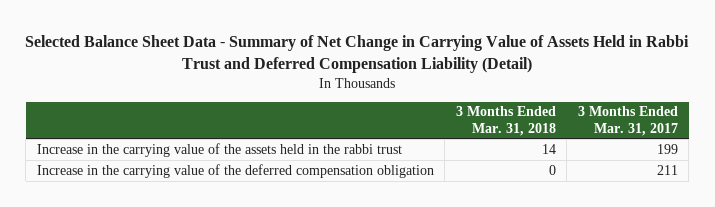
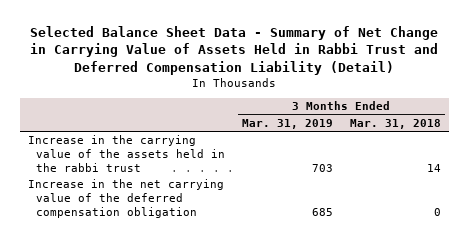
- | 3 Months Ended Mar. 31, 2018 | 3 Months Ended Mar. 31, 2017
+ | 3 Months Ended Mar. 31, 2019 | 3 Months Ended Mar. 31, 2018
- Increase in the carrying value of the deferred compensation obligation | 0 | 211
+ Increase in the net carrying value of the deferred compensation obligation | 685 | 0

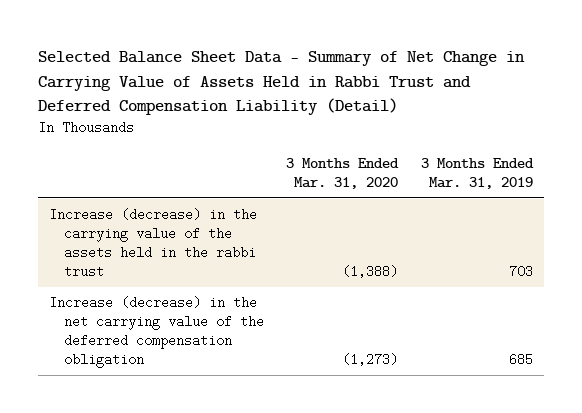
- | 3 Months Ended Mar. 31, 2019 | 3 Months Ended Mar. 31, 2018
+ | 3 Months Ended Mar. 31, 2020 | 3 Months Ended Mar. 31, 2019
- Increase in the carrying value of the assets held in the rabbi trust | 703 | 14
- Increase in the net carrying value of the deferred compensation obligation | 685 | 0
+ Increase (decrease) in the carrying value of the assets held in the rabbi trust | (1,388) | 703
+ Increase (decrease) in the net carrying value of the deferred compensation obligation | (1,273) | 685

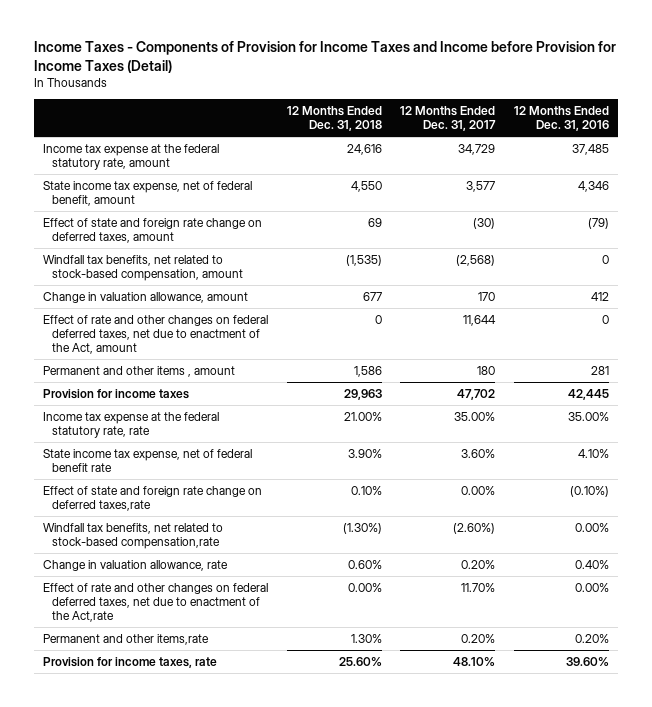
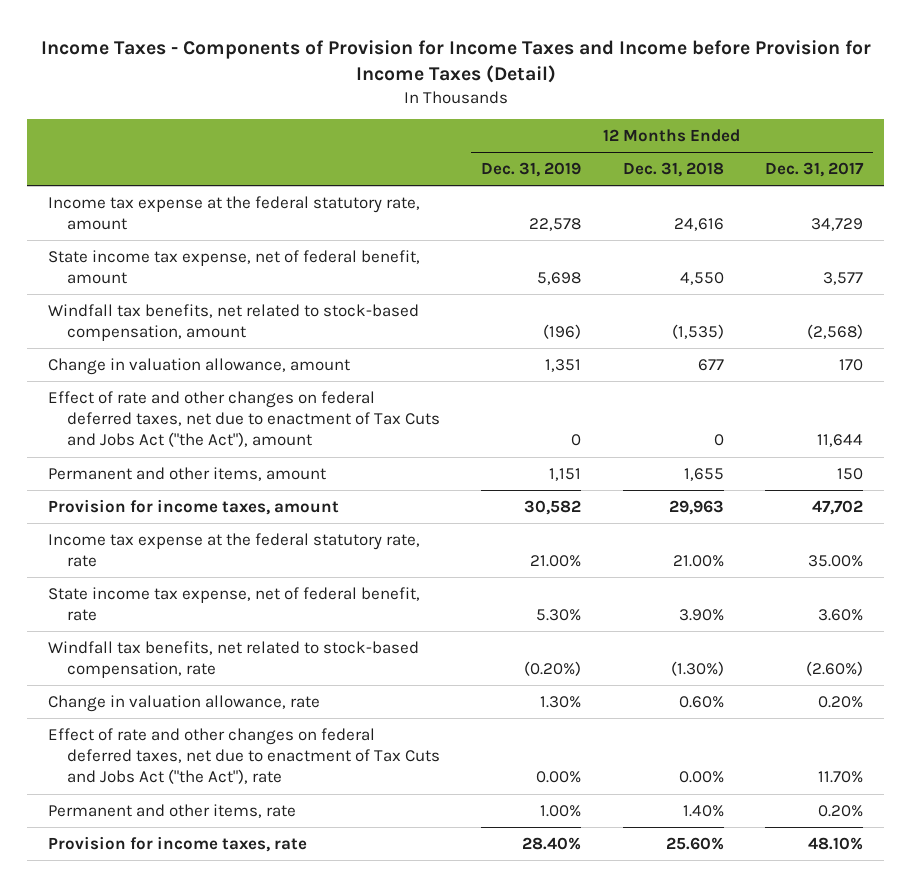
- | 12 Months Ended Dec. 31, 2018 | 12 Months Ended Dec. 31, 2017 | 12 Months Ended Dec. 31, 2016
+ | 12 Months Ended Dec. 31, 2019 | 12 Months Ended Dec. 31, 2018 | 12 Months Ended Dec. 31, 2017
- Effect of state and foreign rate change on deferred taxes, amount | 69 | (30) | (79)
- Effect of rate and other changes on federal deferred taxes, net due to enactment of the Act, amount | 0 | 11,644 | 0
- Permanent and other items , amount | 1,586 | 180 | 281
- Provision for income taxes | 29,963 | 47,702 | 42,445
+ Effect of rate and other changes on federal deferred taxes, net due to enactment of Tax Cuts and Jobs Act ("the Act"), amount | 0 | 0 | 11,644
+ Permanent and other items, amount | 1,151 | 1,655 | 150
+ Provision for income taxes, amount | 30,582 | 29,963 | 47,702
- State income tax expense, net of federal benefit rate | 3.90% | 3.60% | 4.10%
- Effect of state and foreign rate change on deferred taxes,rate | 0.10% | 0.00% | (0.10%)
- Windfall tax benefits, net related to stock-based compensation,rate | (1.30%) | (2.60%) | 0.00%
+ State income tax expense, net of federal benefit, rate | 5.30% | 3.90% | 3.60%
+ Windfall tax benefits, net related to stock-based compensation, rate | (0.20%) | (1.30%) | (2.60%)
- Effect of rate and other changes on federal deferred taxes, net due to enactment of the Act,rate | 0.00% | 11.70% | 0.00%
- Permanent and other items,rate | 1.30% | 0.20% | 0.20%
+ Effect of rate and other changes on federal deferred taxes, net due to enactment of Tax Cuts and Jobs Act ("the Act"), rate | 0.00% | 0.00% | 11.70%
+ Permanent and other items, rate | 1.00% | 1.40% | 0.20%

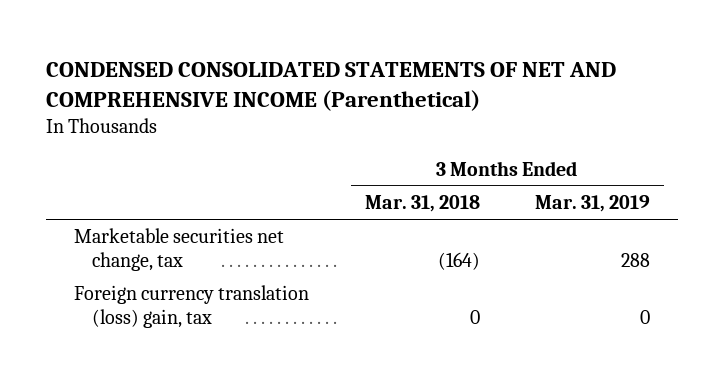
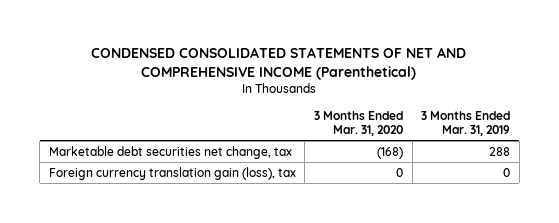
- | 3 Months Ended Mar. 31, 2018 | 3 Months Ended Mar. 31, 2019
+ | 3 Months Ended Mar. 31, 2020 | 3 Months Ended Mar. 31, 2019
- Marketable securities net change, tax | (164) | 288
- Foreign currency translation (loss) gain, tax | 0 | 0
+ Marketable debt securities net change, tax | (168) | 288
+ Foreign currency translation gain (loss), tax | 0 | 0

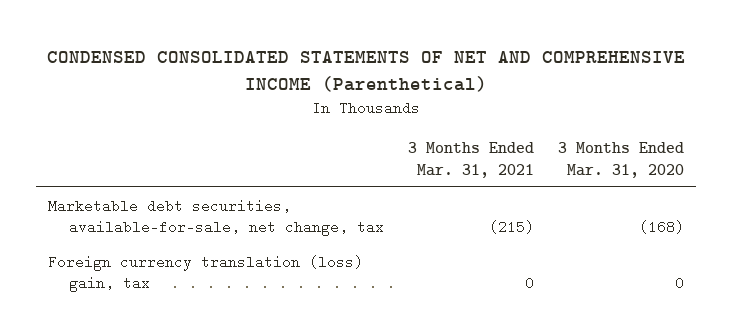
- | 3 Months Ended Mar. 31, 2020 | 3 Months Ended Mar. 31, 2019
+ | 3 Months Ended Mar. 31, 2021 | 3 Months Ended Mar. 31, 2020
- Marketable debt securities net change, tax | (168) | 288
- Foreign currency translation gain (loss), tax | 0 | 0
+ Marketable debt securities, available-for-sale, net change, tax | (215) | (168)
+ Foreign currency translation (loss) gain, tax | 0 | 0

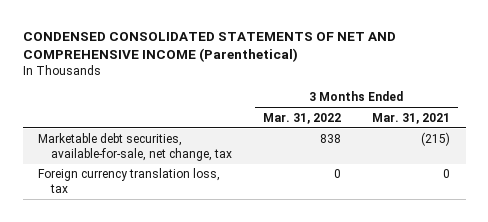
- | 3 Months Ended Mar. 31, 2021 | 3 Months Ended Mar. 31, 2020
+ | 3 Months Ended Mar. 31, 2022 | 3 Months Ended Mar. 31, 2021
- Foreign currency translation (loss) gain, tax | 0 | 0
+ Foreign currency translation loss, tax | 0 | 0

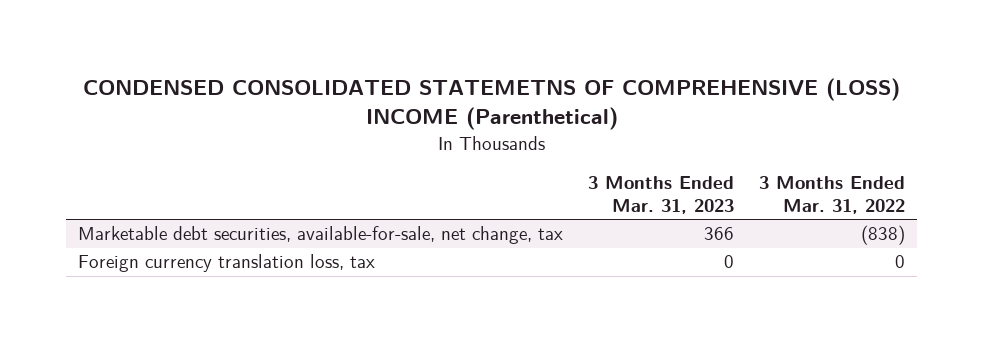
- CONDENSED CONSOLIDATED STATEMENTS OF NET AND COMPREHENSIVE INCOME (Parenthetical)
+ CONDENSED CONSOLIDATED STATEMETNS OF COMPREHENSIVE (LOSS) INCOME (Parenthetical)
- | 3 Months Ended Mar. 31, 2022 | 3 Months Ended Mar. 31, 2021
+ | 3 Months Ended Mar. 31, 2023 | 3 Months Ended Mar. 31, 2022
- Marketable debt securities, available-for-sale, net change, tax | 838 | (215)
+ Marketable debt securities, available-for-sale, net change, tax | 366 | (838)

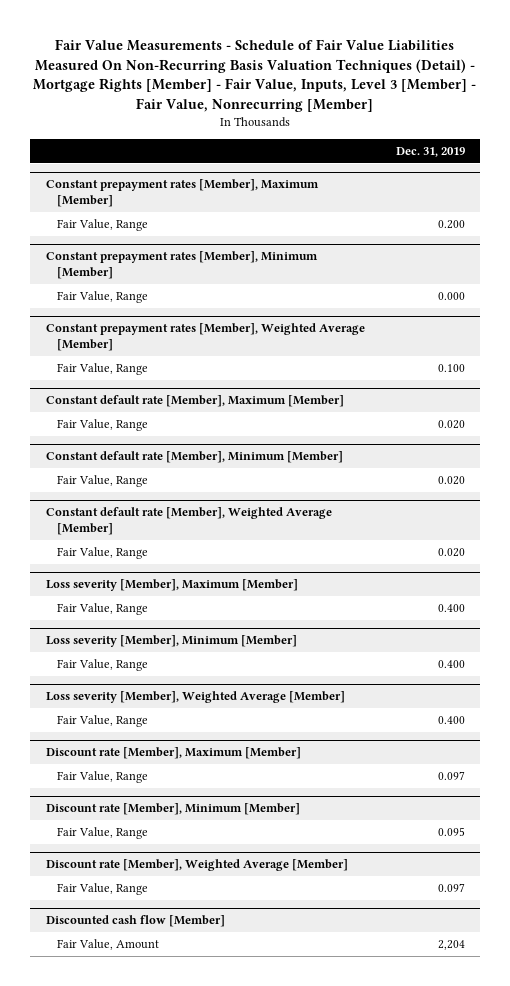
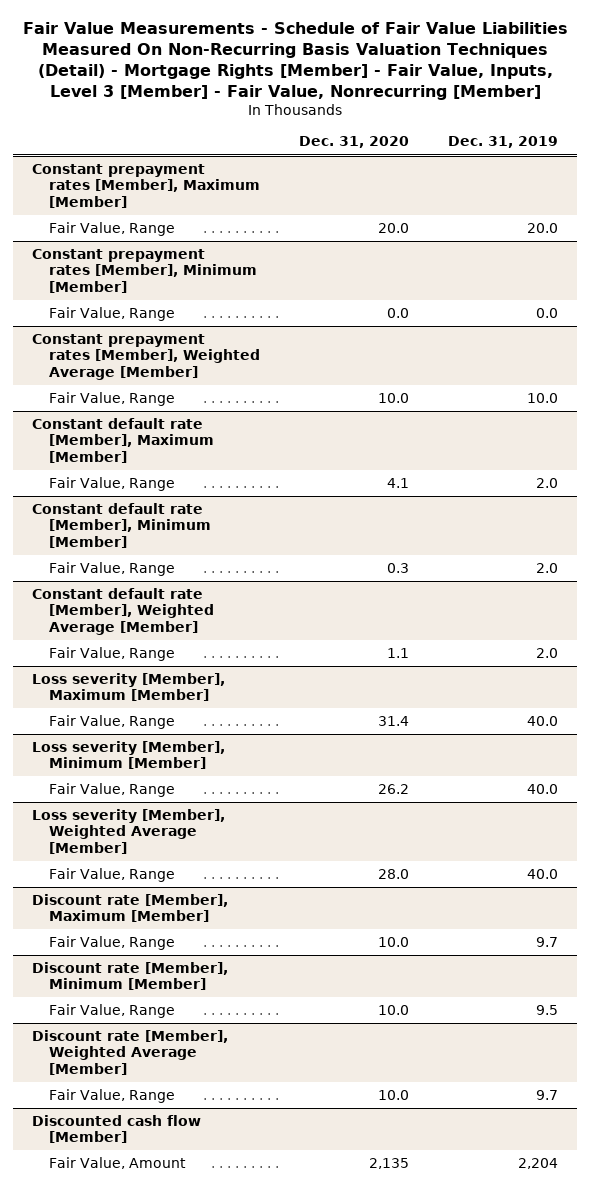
- | Dec. 31, 2019
+ | Dec. 31, 2020 | Dec. 31, 2019
@ Constant prepayment rates [Member], Maximum [Member]
- Fair Value, Range | 0.200
+ Fair Value, Range | 20.0 | 20.0
@ Constant prepayment rates [Member], Minimum [Member]
- Fair Value, Range | 0.000
+ Fair Value, Range | 0.0 | 0.0
@ Constant prepayment rates [Member], Weighted Average [Member]
- Fair Value, Range | 0.100
+ Fair Value, Range | 10.0 | 10.0
@ Constant default rate [Member], Maximum [Member]
- Fair Value, Range | 0.020
+ Fair Value, Range | 4.1 | 2.0
@ Constant default rate [Member], Minimum [Member]
- Fair Value, Range | 0.020
+ Fair Value, Range | 0.3 | 2.0
@ Constant default rate [Member], Weighted Average [Member]
- Fair Value, Range | 0.020
+ Fair Value, Range | 1.1 | 2.0
@ Loss severity [Member], Maximum [Member]
- Fair Value, Range | 0.400
+ Fair Value, Range | 31.4 | 40.0
@ Loss severity [Member], Minimum [Member]
- Fair Value, Range | 0.400
+ Fair Value, Range | 26.2 | 40.0
@ Loss severity [Member], Weighted Average [Member]
- Fair Value, Range | 0.400
+ Fair Value, Range | 28.0 | 40.0
@ Discount rate [Member], Maximum [Member]
- Fair Value, Range | 0.097
+ Fair Value, Range | 10.0 | 9.7
@ Discount rate [Member], Minimum [Member]
- Fair Value, Range | 0.095
+ Fair Value, Range | 10.0 | 9.5
@ Discount rate [Member], Weighted Average [Member]
- Fair Value, Range | 0.097
+ Fair Value, Range | 10.0 | 9.7

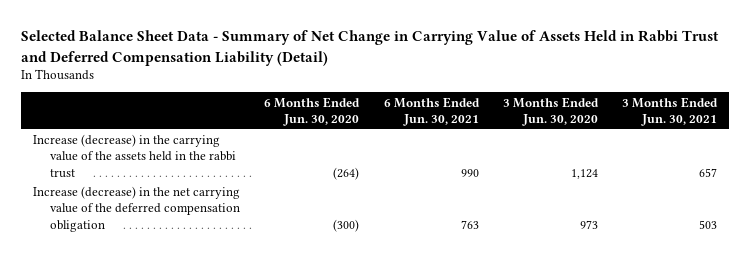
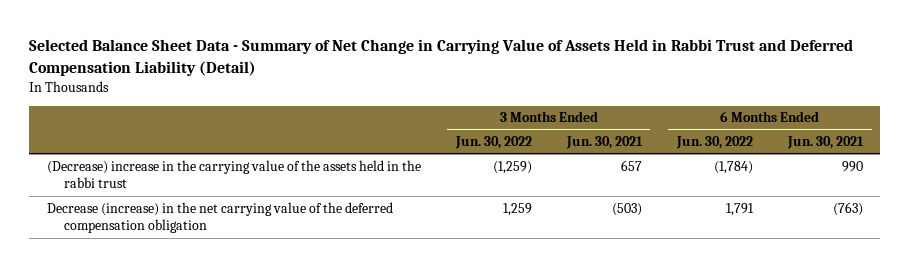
- | 6 Months Ended Jun. 30, 2020 | 6 Months Ended Jun. 30, 2021 | 3 Months Ended Jun. 30, 2020 | 3 Months Ended Jun. 30, 2021
+ | 3 Months Ended Jun. 30, 2022 | 3 Months Ended Jun. 30, 2021 | 6 Months Ended Jun. 30, 2022 | 6 Months Ended Jun. 30, 2021
- Increase (decrease) in the carrying value of the assets held in the rabbi trust | (264) | 990 | 1,124 | 657
- Increase (decrease) in the net carrying value of the deferred compensation obligation | (300) | 763 | 973 | 503
+ (Decrease) increase in the carrying value of the assets held in the rabbi trust | (1,259) | 657 | (1,784) | 990
+ Decrease (increase) in the net carrying value of the deferred compensation obligation | 1,259 | (503) | 1,791 | (763)

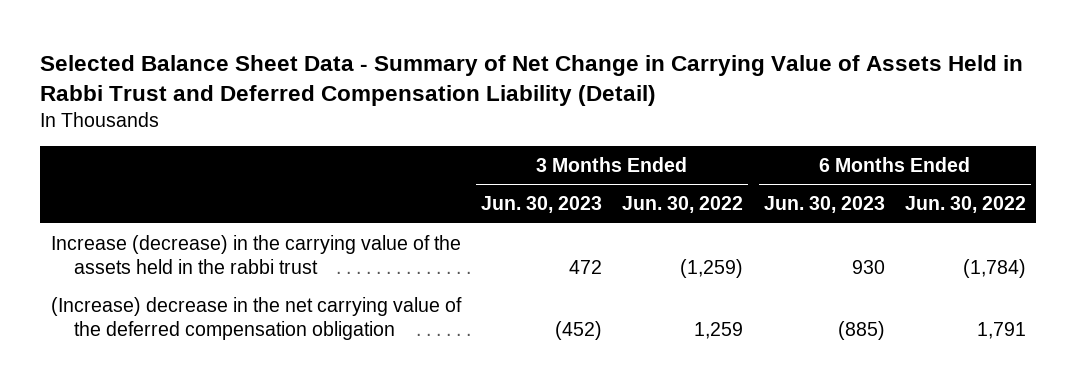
- | 3 Months Ended Jun. 30, 2022 | 3 Months Ended Jun. 30, 2021 | 6 Months Ended Jun. 30, 2022 | 6 Months Ended Jun. 30, 2021
+ | 3 Months Ended Jun. 30, 2023 | 3 Months Ended Jun. 30, 2022 | 6 Months Ended Jun. 30, 2023 | 6 Months Ended Jun. 30, 2022
- (Decrease) increase in the carrying value of the assets held in the rabbi trust | (1,259) | 657 | (1,784) | 990
- Decrease (increase) in the net carrying value of the deferred compensation obligation | 1,259 | (503) | 1,791 | (763)
+ Increase (decrease) in the carrying value of the assets held in the rabbi trust | 472 | (1,259) | 930 | (1,784)
+ (Increase) decrease in the net carrying value of the deferred compensation obligation | (452) | 1,259 | (885) | 1,791

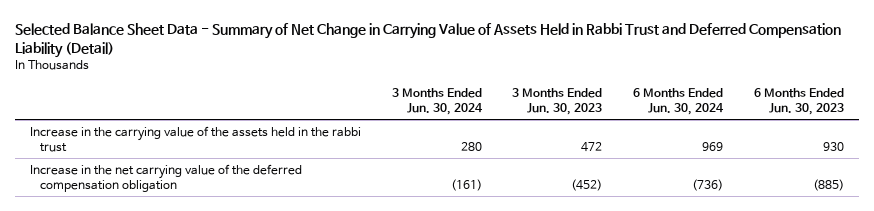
- | 3 Months Ended Jun. 30, 2023 | 3 Months Ended Jun. 30, 2022 | 6 Months Ended Jun. 30, 2023 | 6 Months Ended Jun. 30, 2022
+ | 3 Months Ended Jun. 30, 2024 | 3 Months Ended Jun. 30, 2023 | 6 Months Ended Jun. 30, 2024 | 6 Months Ended Jun. 30, 2023
- Increase (decrease) in the carrying value of the assets held in the rabbi trust | 472 | (1,259) | 930 | (1,784)
- (Increase) decrease in the net carrying value of the deferred compensation obligation | (452) | 1,259 | (885) | 1,791
+ Increase in the carrying value of the assets held in the rabbi trust | 280 | 472 | 969 | 930
+ Increase in the net carrying value of the deferred compensation obligation | (161) | (452) | (736) | (885)

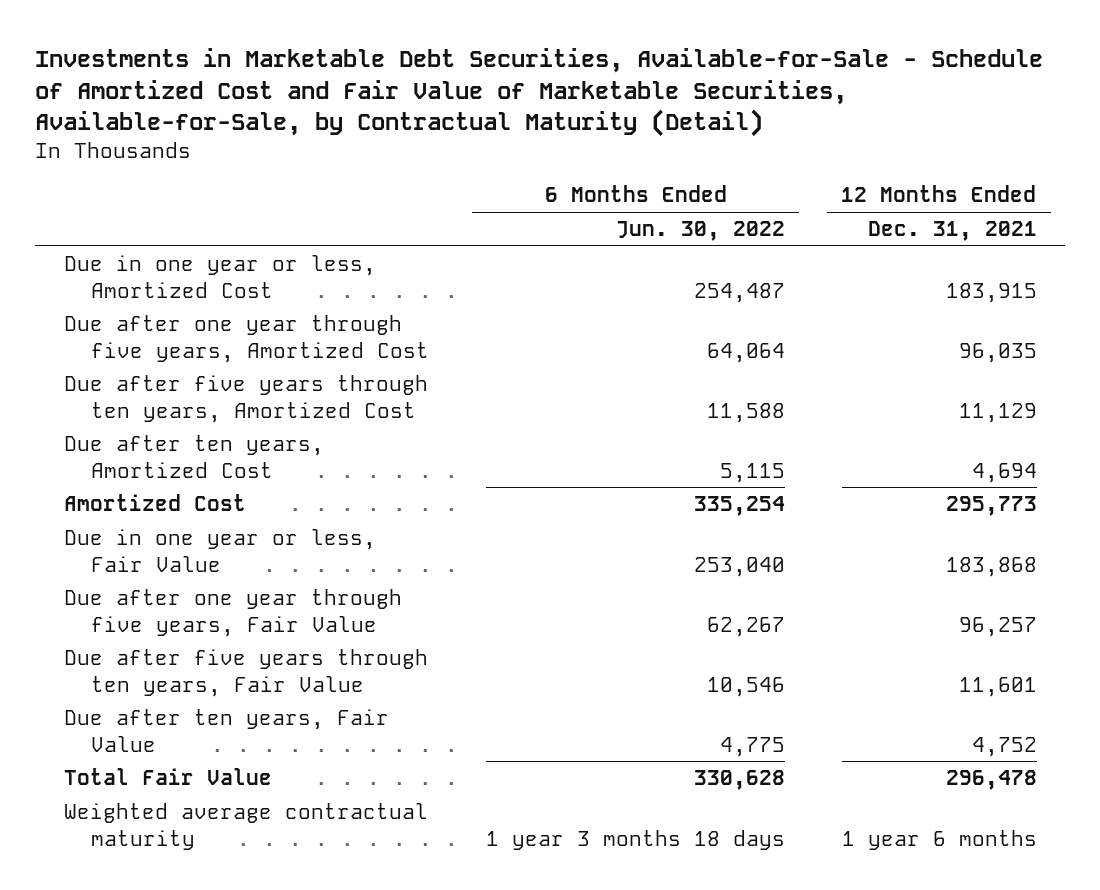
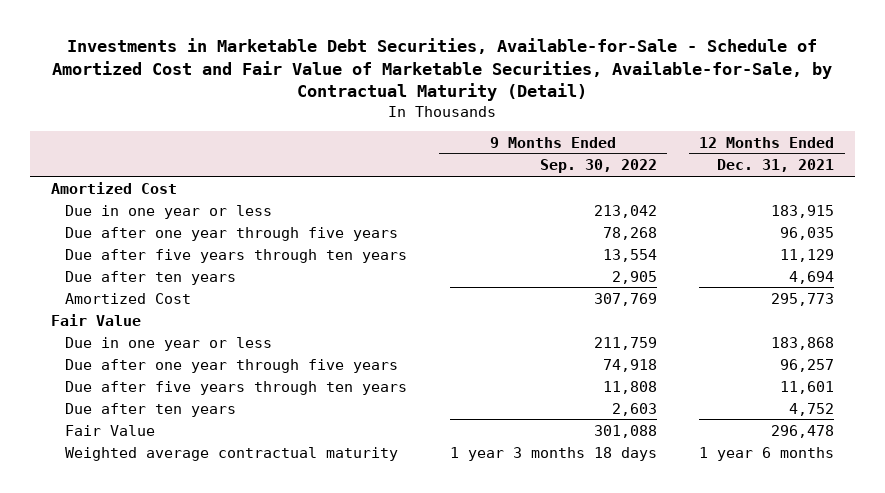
- | 6 Months Ended Jun. 30, 2022 | 12 Months Ended Dec. 31, 2021
+ | 9 Months Ended Sep. 30, 2022 | 12 Months Ended Dec. 31, 2021
- Due in one year or less, Amortized Cost | 254,487 | 183,915
- Due after one year through five years, Amortized Cost | 64,064 | 96,035
- Due after five years through ten years, Amortized Cost | 11,588 | 11,129
- Due after ten years, Amortized Cost | 5,115 | 4,694
+ Amortized Cost
+ Due in one year or less | 213,042 | 183,915
+ Due after one year through five years | 78,268 | 96,035
+ Due after five years through ten years | 13,554 | 11,129
+ Due after ten years | 2,905 | 4,694
- Due in one year or less, Fair Value | 253,040 | 183,868
- Due after one year through five years, Fair Value | 62,267 | 96,257
- Due after five years through ten years, Fair Value | 10,546 | 11,601
- Due after ten years, Fair Value | 4,775 | 4,752
- Total Fair Value | 330,628 | 296,478
+ Fair Value
+ Due in one year or less | 211,759 | 183,868
+ Due after one year through five years | 74,918 | 96,257
+ Due after five years through ten years | 11,808 | 11,601
+ Due after ten years | 2,603 | 4,752
+ Fair Value | 301,088 | 296,478

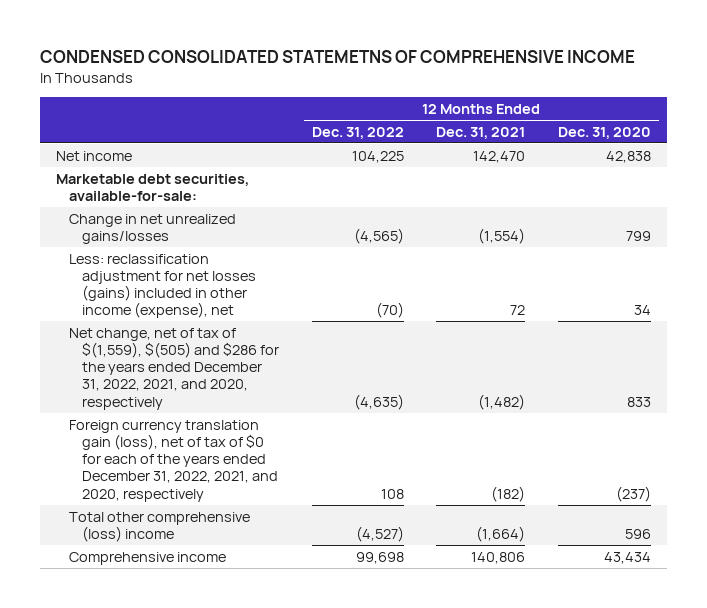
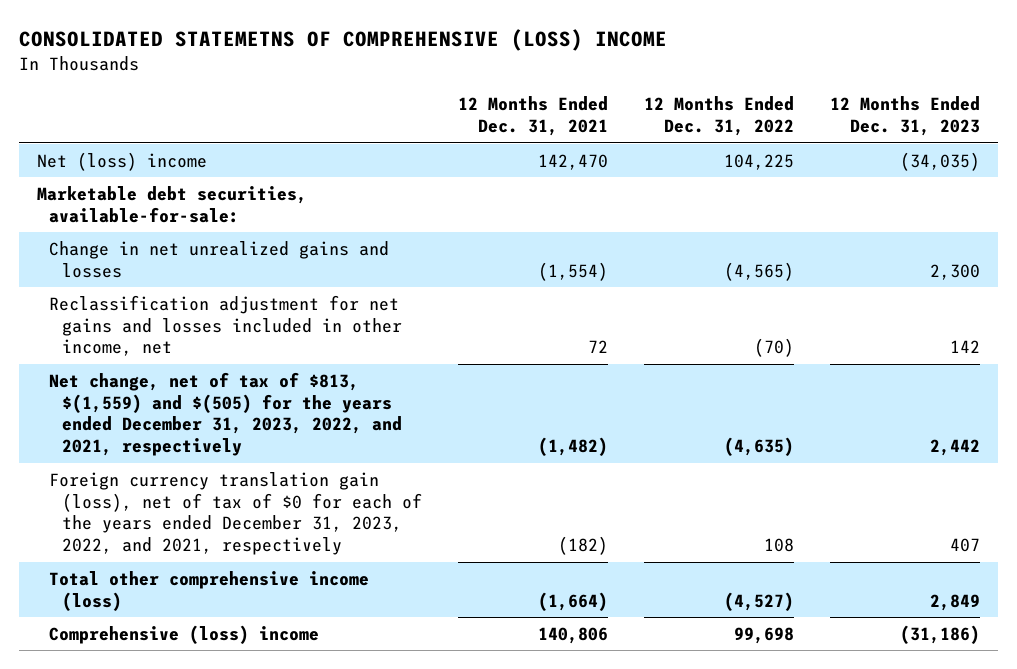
- CONDENSED CONSOLIDATED STATEMETNS OF COMPREHENSIVE INCOME
+ CONSOLIDATED STATEMETNS OF COMPREHENSIVE (LOSS) INCOME
- | 12 Months Ended Dec. 31, 2022 | 12 Months Ended Dec. 31, 2021 | 12 Months Ended Dec. 31, 2020
+ | 12 Months Ended Dec. 31, 2021 | 12 Months Ended Dec. 31, 2022 | 12 Months Ended Dec. 31, 2023
- Net income | 104,225 | 142,470 | 42,838
+ Net (loss) income | 142,470 | 104,225 | (34,035)
- Change in net unrealized gains/losses | (4,565) | (1,554) | 799
- Less: reclassification adjustment for net losses (gains) included in other income (expense), net | (70) | 72 | 34
- Net change, net of tax of $(1,559), $(505) and $286 for the years ended December 31, 2022, 2021, and 2020, respectively | (4,635) | (1,482) | 833
- Foreign currency translation gain (loss), net of tax of $0 for each of the years ended December 31, 2022, 2021, and 2020, respectively | 108 | (182) | (237)
- Total other comprehensive (loss) income | (4,527) | (1,664) | 596
- Comprehensive income | 99,698 | 140,806 | 43,434
+ Change in net unrealized gains and losses | (1,554) | (4,565) | 2,300
+ Reclassification adjustment for net gains and losses included in other income, net | 72 | (70) | 142
+ Net change, net of tax of $813, $(1,559) and $(505) for the years ended December 31, 2023, 2022, and 2021, respectively | (1,482) | (4,635) | 2,442
+ Foreign currency translation gain (loss), net of tax of $0 for each of the years ended December 31, 2023, 2022, and 2021, respectively | (182) | 108 | 407
+ Total other comprehensive income (loss) | (1,664) | (4,527) | 2,849
+ Comprehensive (loss) income | 140,806 | 99,698 | (31,186)

